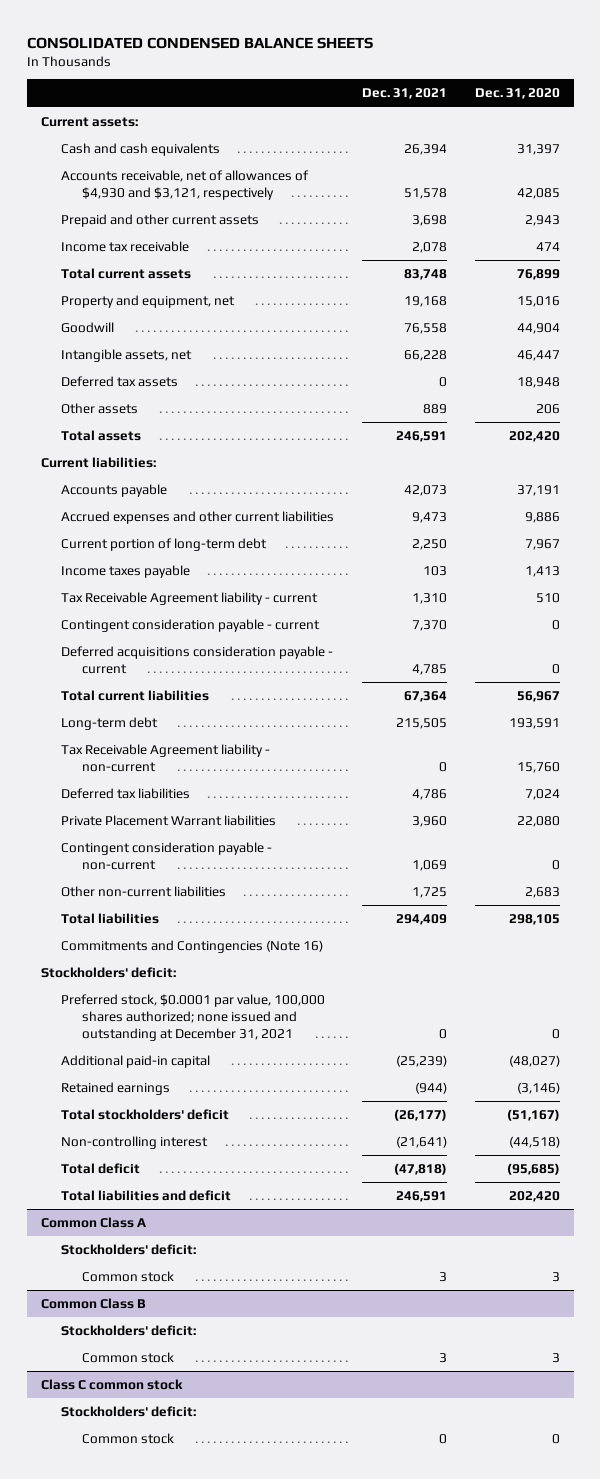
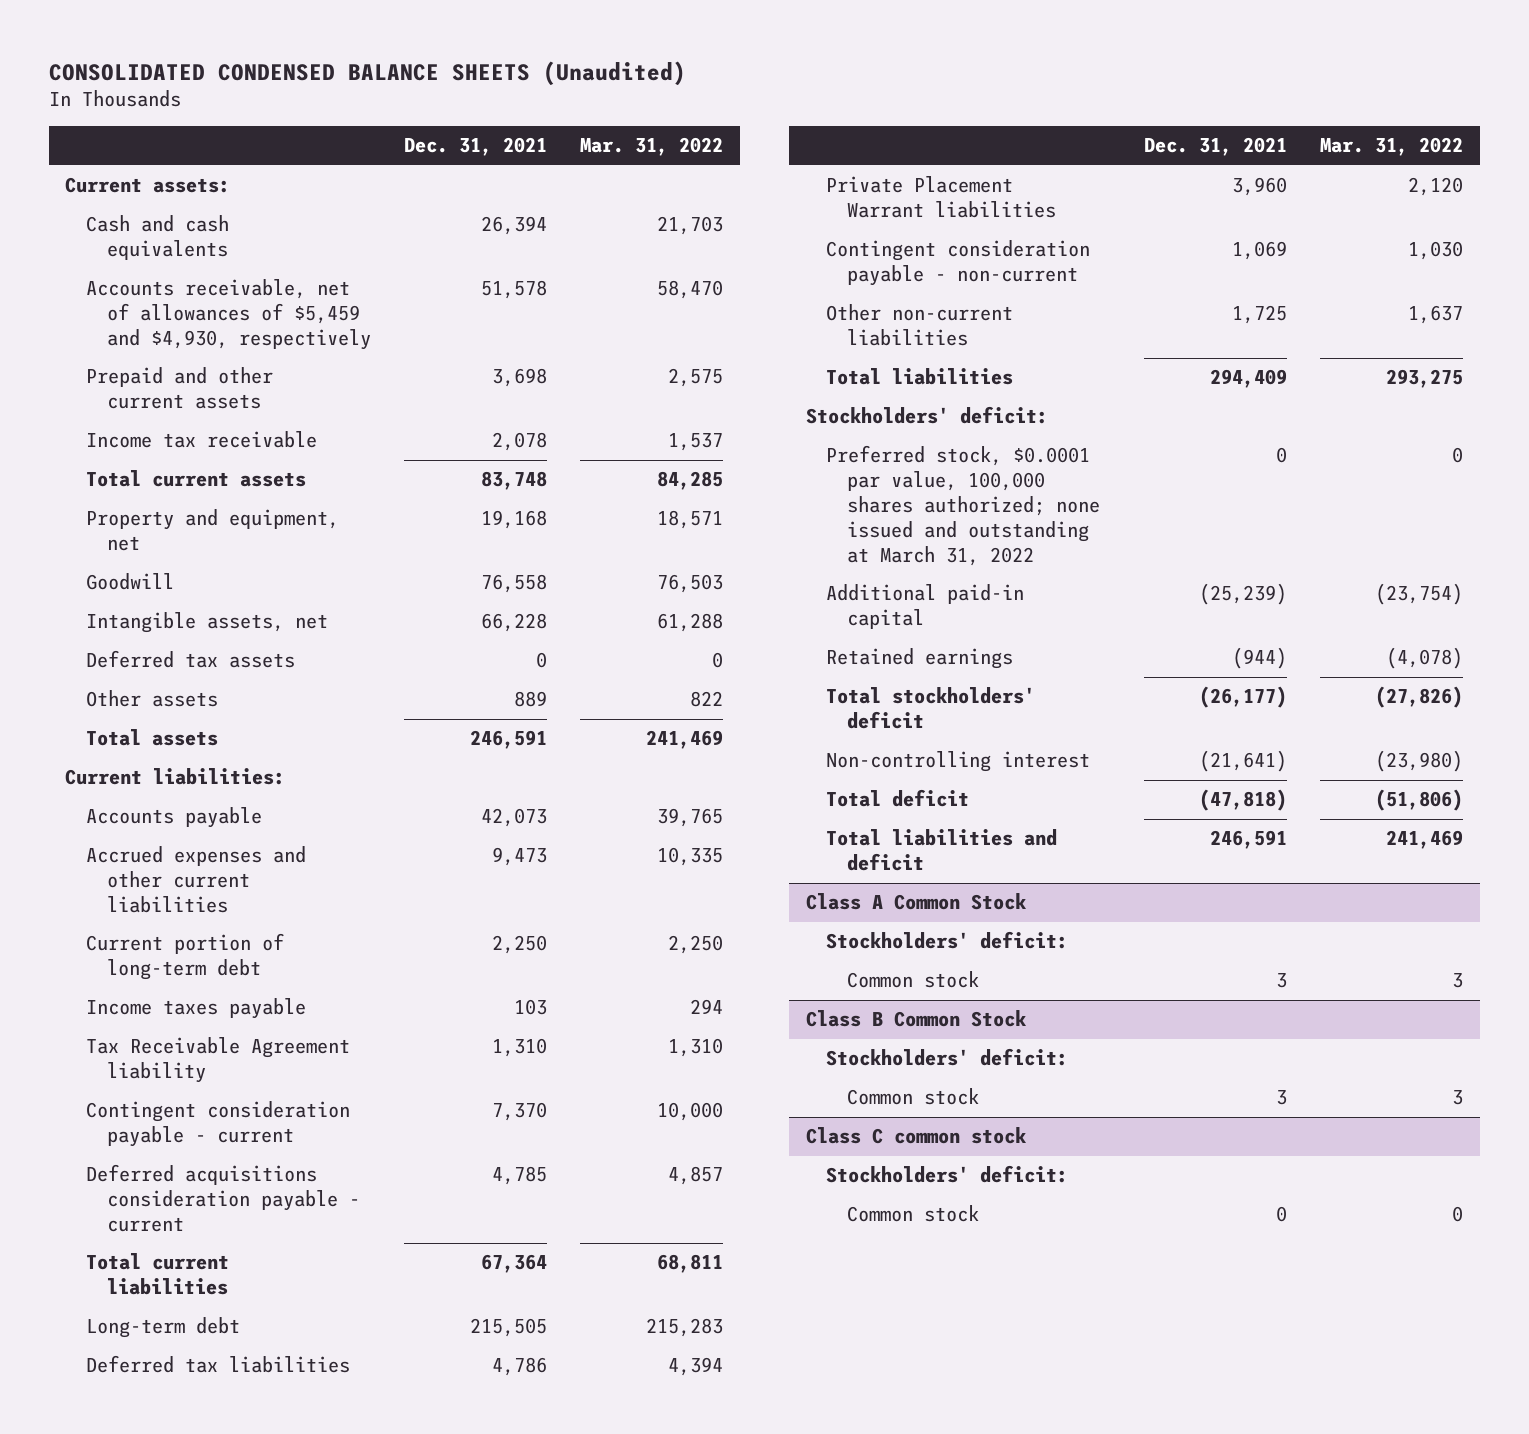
- CONSOLIDATED CONDENSED BALANCE SHEETS
+ CONSOLIDATED CONDENSED BALANCE SHEETS (Unaudited)
- | Dec. 31, 2021 | Dec. 31, 2020
+ | Dec. 31, 2021 | Mar. 31, 2022
- Accounts receivable, net of allowances of $4,930 and $3,121, respectively | 51,578 | 42,085
+ Accounts receivable, net of allowances of $5,459 and $4,930, respectively | 51,578 | 58,470
- Tax Receivable Agreement liability - current | 1,310 | 510
+ Tax Receivable Agreement liability | 1,310 | 1,310
- Tax Receivable Agreement liability - non-current | 0 | 15,760
- Commitments and Contingencies (Note 16)
- Preferred stock, $0.0001 par value, 100,000 shares authorized; none issued and outstanding at December 31, 2021 | 0 | 0
+ Preferred stock, $0.0001 par value, 100,000 shares authorized; none issued and outstanding at March 31, 2022 | 0 | 0
- Common Class A
+ Class A Common Stock
- Common Class B
+ Class B Common Stock

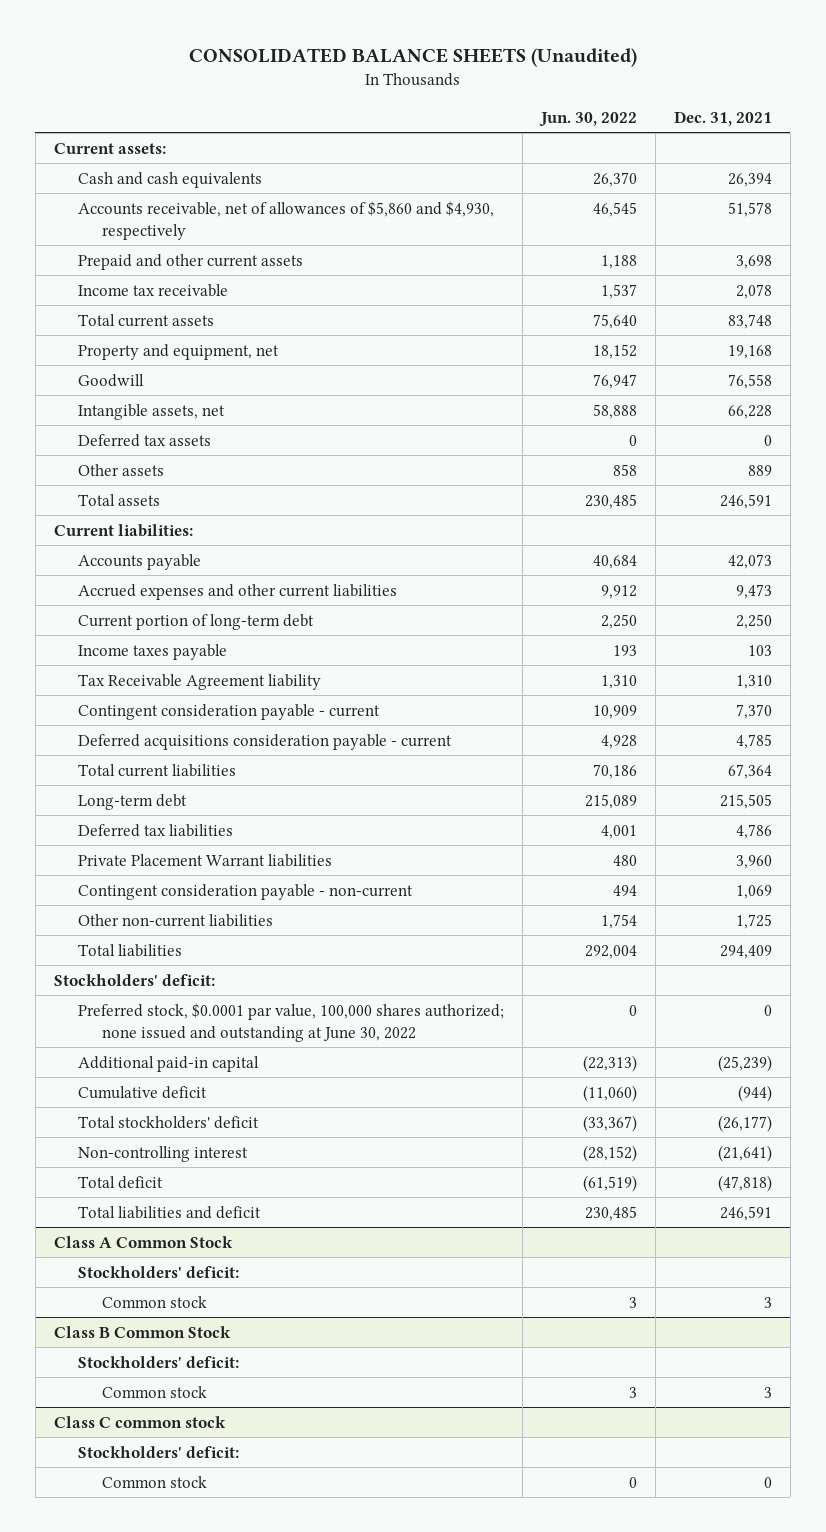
- CONSOLIDATED CONDENSED BALANCE SHEETS (Unaudited)
+ CONSOLIDATED BALANCE SHEETS (Unaudited)
- | Dec. 31, 2021 | Mar. 31, 2022
+ | Jun. 30, 2022 | Dec. 31, 2021
- Accounts receivable, net of allowances of $5,459 and $4,930, respectively | 51,578 | 58,470
+ Accounts receivable, net of allowances of $5,860 and $4,930, respectively | 46,545 | 51,578
- Preferred stock, $0.0001 par value, 100,000 shares authorized; none issued and outstanding at March 31, 2022 | 0 | 0
+ Preferred stock, $0.0001 par value, 100,000 shares authorized; none issued and outstanding at June 30, 2022 | 0 | 0
- Retained earnings | (944) | (4,078)
+ Cumulative deficit | (11,060) | (944)

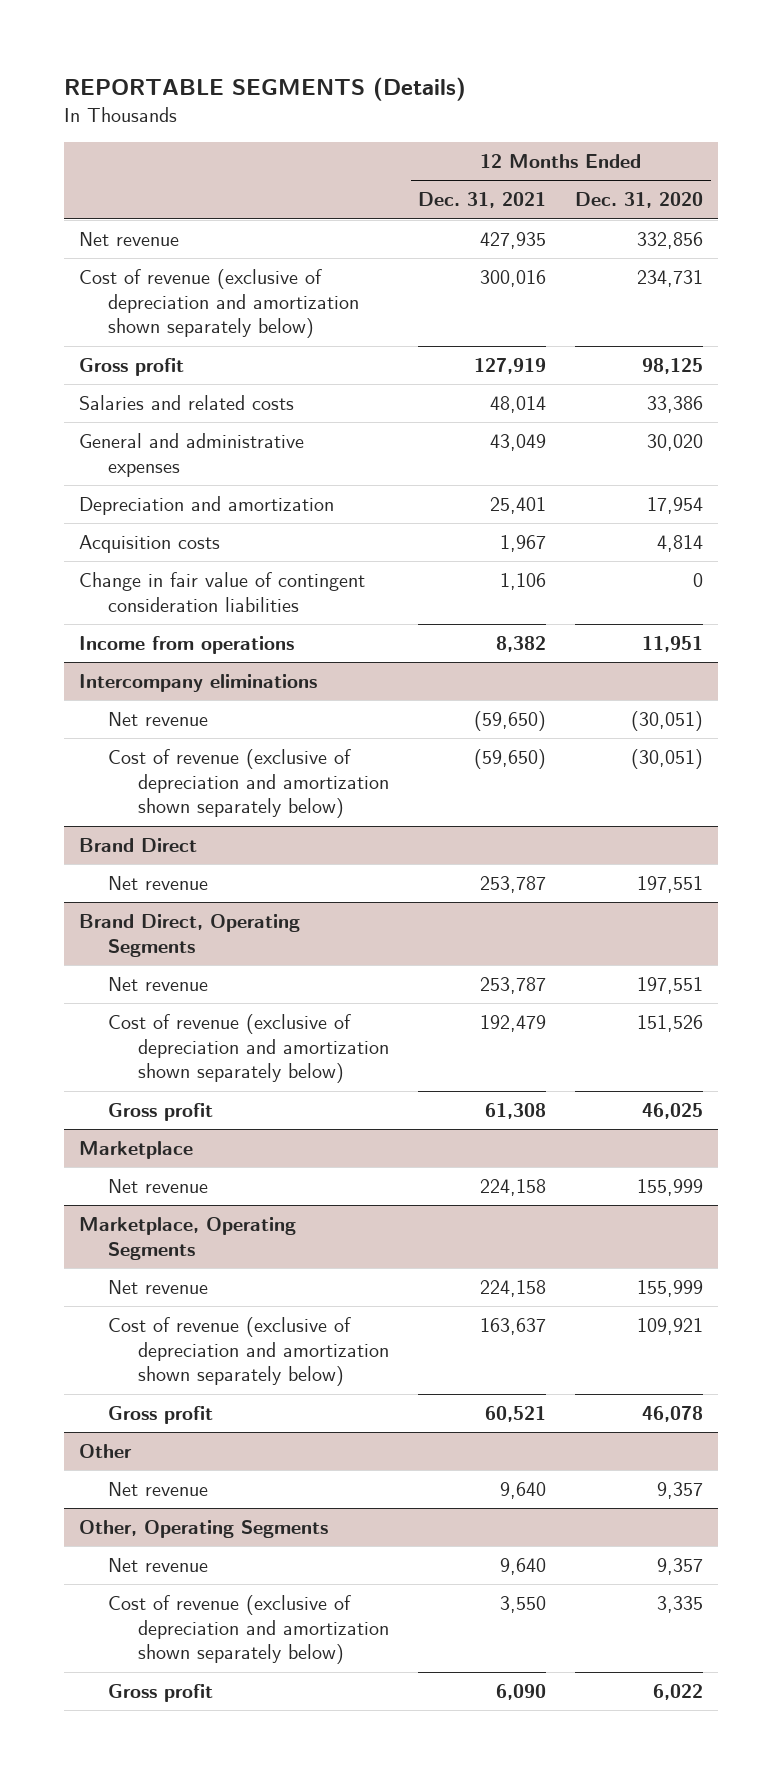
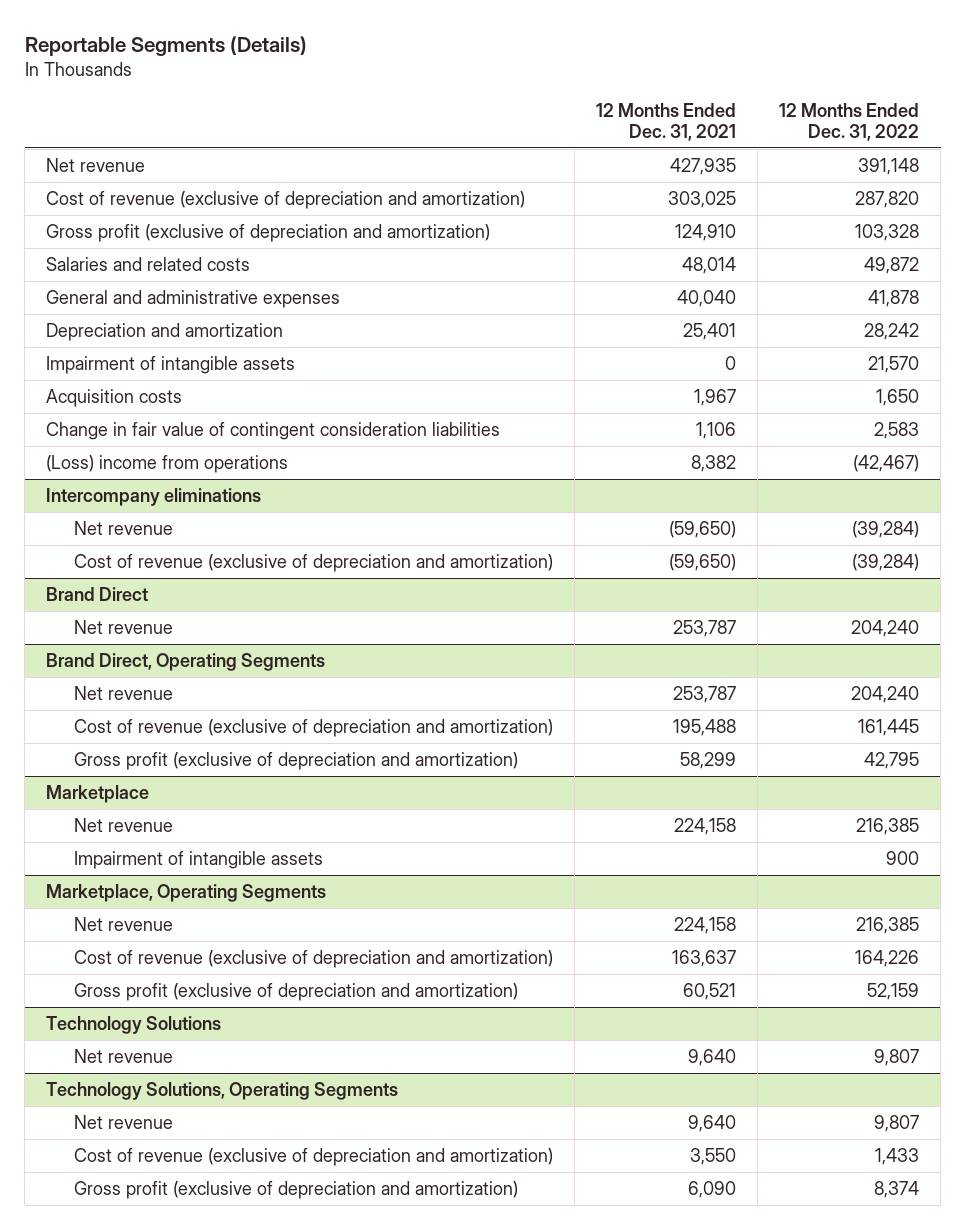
- REPORTABLE SEGMENTS (Details)
+ Reportable Segments (Details)
- | 12 Months Ended Dec. 31, 2021 | 12 Months Ended Dec. 31, 2020
+ | 12 Months Ended Dec. 31, 2021 | 12 Months Ended Dec. 31, 2022
- Cost of revenue (exclusive of depreciation and amortization shown separately below) | 300,016 | 234,731
- Gross profit | 127,919 | 98,125
+ Cost of revenue (exclusive of depreciation and amortization) | 303,025 | 287,820
+ Gross profit (exclusive of depreciation and amortization) | 124,910 | 103,328
- General and administrative expenses | 43,049 | 30,020
+ General and administrative expenses | 40,040 | 41,878
+ Impairment of intangible assets | 0 | 21,570
- Income from operations | 8,382 | 11,951
+ (Loss) income from operations | 8,382 | (42,467)
@ Intercompany eliminations
- Cost of revenue (exclusive of depreciation and amortization shown separately below) | (59,650) | (30,051)
+ Cost of revenue (exclusive of depreciation and amortization) | (59,650) | (39,284)
@ Brand Direct, Operating Segments
- Cost of revenue (exclusive of depreciation and amortization shown separately below) | 192,479 | 151,526
- Gross profit | 61,308 | 46,025
+ Cost of revenue (exclusive of depreciation and amortization) | 195,488 | 161,445
+ Gross profit (exclusive of depreciation and amortization) | 58,299 | 42,795
@ Marketplace
+ Impairment of intangible assets | | 900
@ Marketplace, Operating Segments
- Cost of revenue (exclusive of depreciation and amortization shown separately below) | 163,637 | 109,921
- Gross profit | 60,521 | 46,078
- Other
@ Marketplace, Operating Segments
+ Cost of revenue (exclusive of depreciation and amortization) | 163,637 | 164,226
+ Gross profit (exclusive of depreciation and amortization) | 60,521 | 52,159
+ Technology Solutions
- Other, Operating Segments
+ Technology Solutions, Operating Segments
- Cost of revenue (exclusive of depreciation and amortization shown separately below) | 3,550 | 3,335
- Gross profit | 6,090 | 6,022
+ Cost of revenue (exclusive of depreciation and amortization) | 3,550 | 1,433
+ Gross profit (exclusive of depreciation and amortization) | 6,090 | 8,374

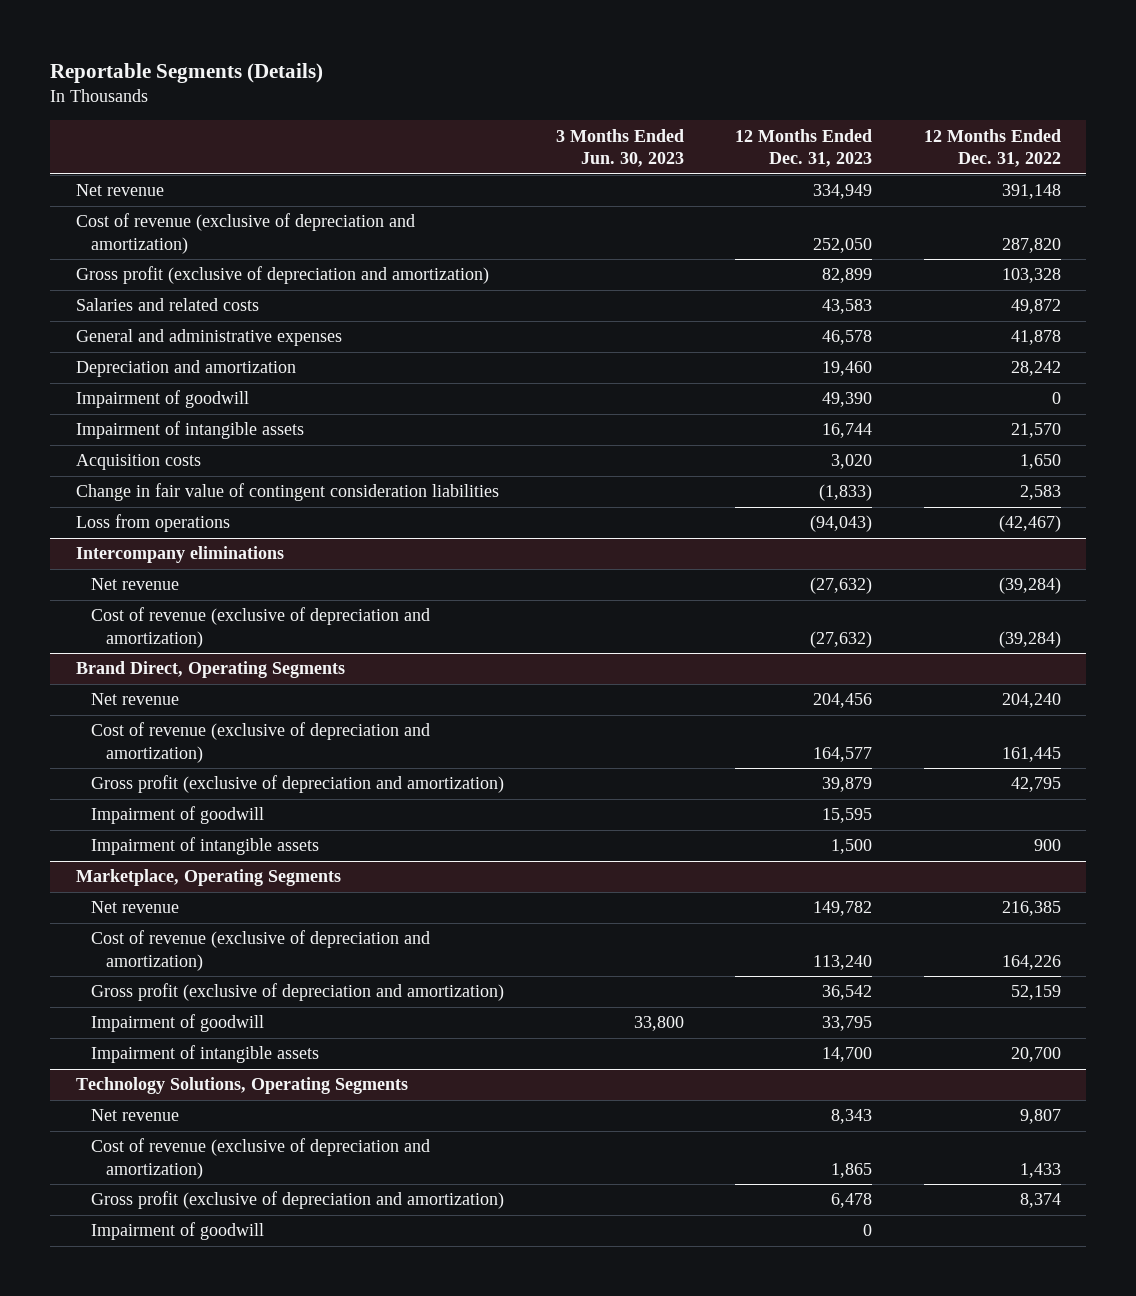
- | 12 Months Ended Dec. 31, 2021 | 12 Months Ended Dec. 31, 2022
+ | 3 Months Ended Jun. 30, 2023 | 12 Months Ended Dec. 31, 2023 | 12 Months Ended Dec. 31, 2022
+ Impairment of goodwill | | 49,390 | 0
- (Loss) income from operations | 8,382 | (42,467)
+ Loss from operations | | (94,043) | (42,467)
- Brand Direct
- Net revenue | 253,787 | 204,240
- Marketplace
- Net revenue | 224,158 | 216,385
@ Brand Direct, Operating Segments
+ Impairment of goodwill | | 15,595 |
- Technology Solutions
- Net revenue | 9,640 | 9,807
@ Marketplace, Operating Segments
+ Impairment of goodwill | 33,800 | 33,795 |
+ Impairment of intangible assets | | 14,700 | 20,700
@ Technology Solutions, Operating Segments
+ Impairment of goodwill | | 0 |

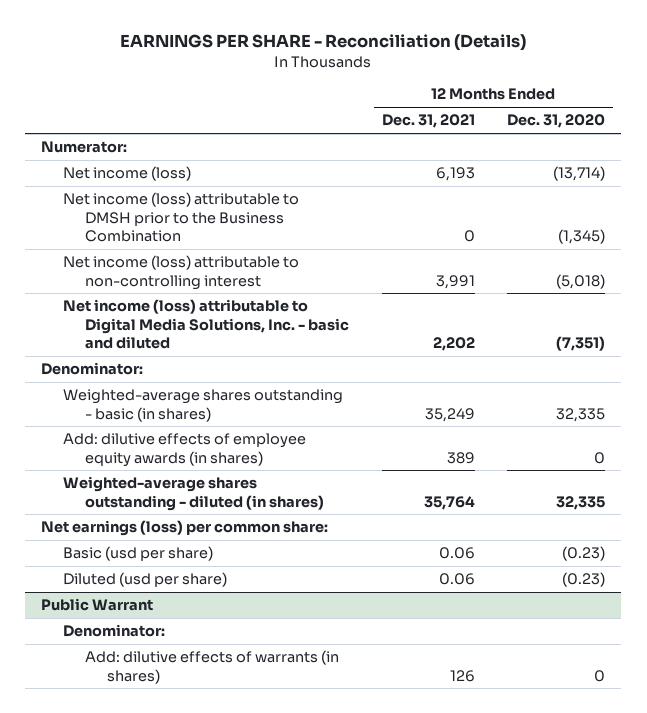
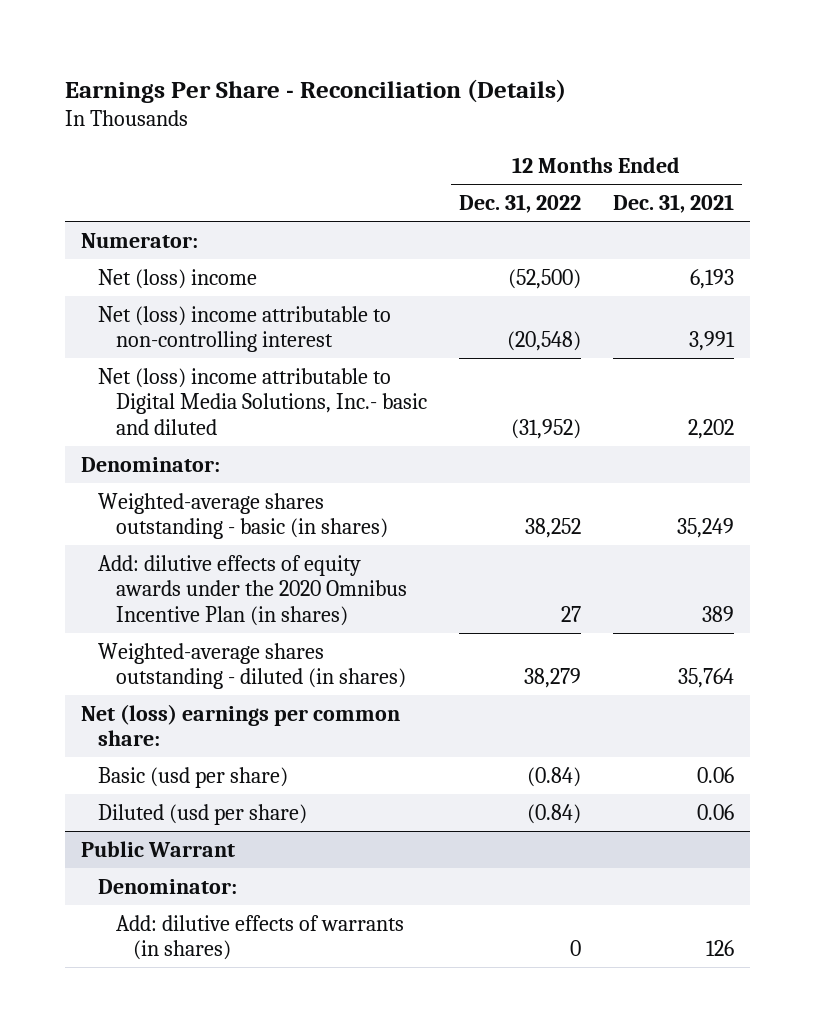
- EARNINGS PER SHARE - Reconciliation (Details)
+ Earnings Per Share - Reconciliation (Details)
- | 12 Months Ended Dec. 31, 2021 | 12 Months Ended Dec. 31, 2020
+ | 12 Months Ended Dec. 31, 2022 | 12 Months Ended Dec. 31, 2021
- Net income (loss) | 6,193 | (13,714)
- Net income (loss) attributable to DMSH prior to the Business Combination | 0 | (1,345)
- Net income (loss) attributable to non-controlling interest | 3,991 | (5,018)
- Net income (loss) attributable to Digital Media Solutions, Inc. - basic and diluted | 2,202 | (7,351)
+ Net (loss) income | (52,500) | 6,193
+ Net (loss) income attributable to non-controlling interest | (20,548) | 3,991
+ Net (loss) income attributable to Digital Media Solutions, Inc.- basic and diluted | (31,952) | 2,202
- Add: dilutive effects of employee equity awards (in shares) | 389 | 0
+ Add: dilutive effects of equity awards under the 2020 Omnibus Incentive Plan (in shares) | 27 | 389
- Net earnings (loss) per common share:
+ Net (loss) earnings per common share:

